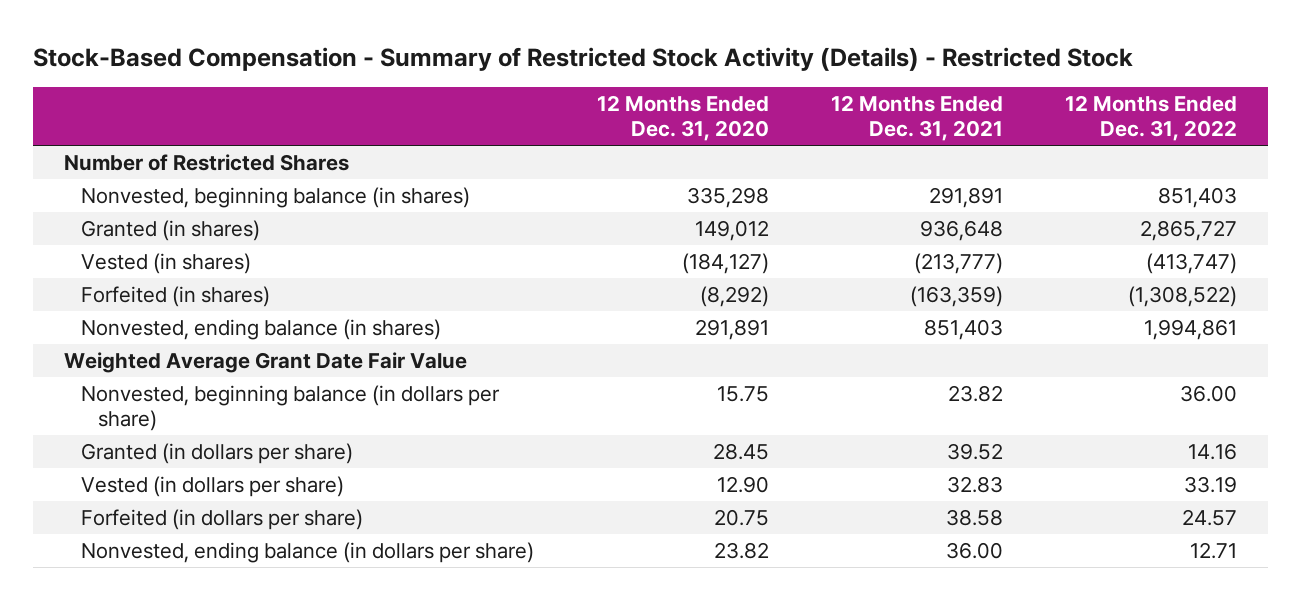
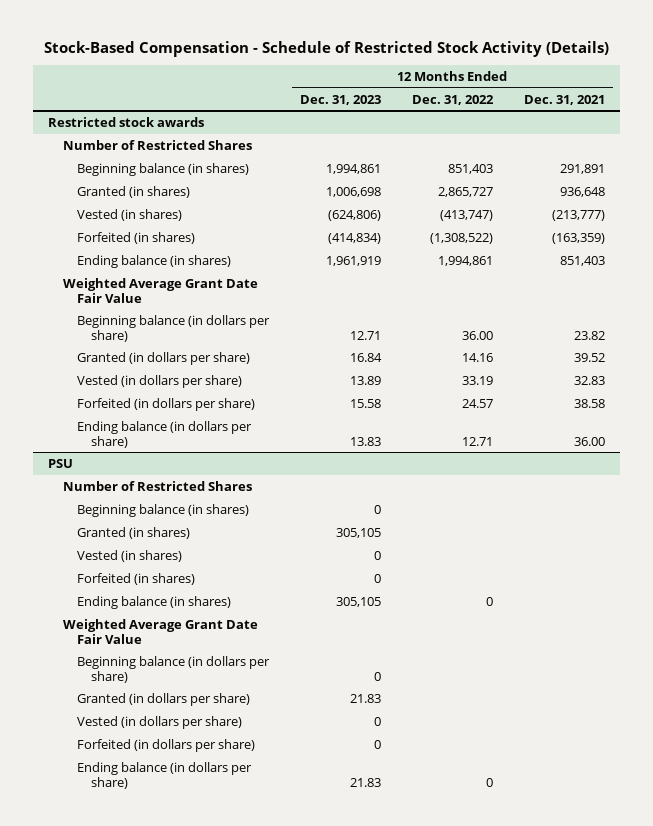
- Stock-Based Compensation - Summary of Restricted Stock Activity (Details) - Restricted Stock
+ Stock-Based Compensation - Schedule of Restricted Stock Activity (Details)
- | 12 Months Ended Dec. 31, 2020 | 12 Months Ended Dec. 31, 2021 | 12 Months Ended Dec. 31, 2022
+ | 12 Months Ended Dec. 31, 2023 | 12 Months Ended Dec. 31, 2022 | 12 Months Ended Dec. 31, 2021
+ Restricted stock awards
- Nonvested, beginning balance (in shares) | 335,298 | 291,891 | 851,403
+ Beginning balance (in shares) | 1,994,861 | 851,403 | 291,891
- Nonvested, ending balance (in shares) | 291,891 | 851,403 | 1,994,861
+ Ending balance (in shares) | 1,961,919 | 1,994,861 | 851,403
- Nonvested, beginning balance (in dollars per share) | 15.75 | 23.82 | 36.00
+ Beginning balance (in dollars per share) | 12.71 | 36.00 | 23.82
- Nonvested, ending balance (in dollars per share) | 23.82 | 36.00 | 12.71
+ Ending balance (in dollars per share) | 13.83 | 12.71 | 36.00
+ PSU
+ Number of Restricted Shares
+ Beginning balance (in shares) | 0 | |
+ Granted (in shares) | 305,105 | |
+ Vested (in shares) | 0 | |
+ Forfeited (in shares) | 0 | |
+ Ending balance (in shares) | 305,105 | 0 |
+ Weighted Average Grant Date Fair Value
+ Beginning balance (in dollars per share) | 0 | |
+ Granted (in dollars per share) | 21.83 | |
+ Vested (in dollars per share) | 0 | |
+ Forfeited (in dollars per share) | 0 | |
+ Ending balance (in dollars per share) | 21.83 | 0 |

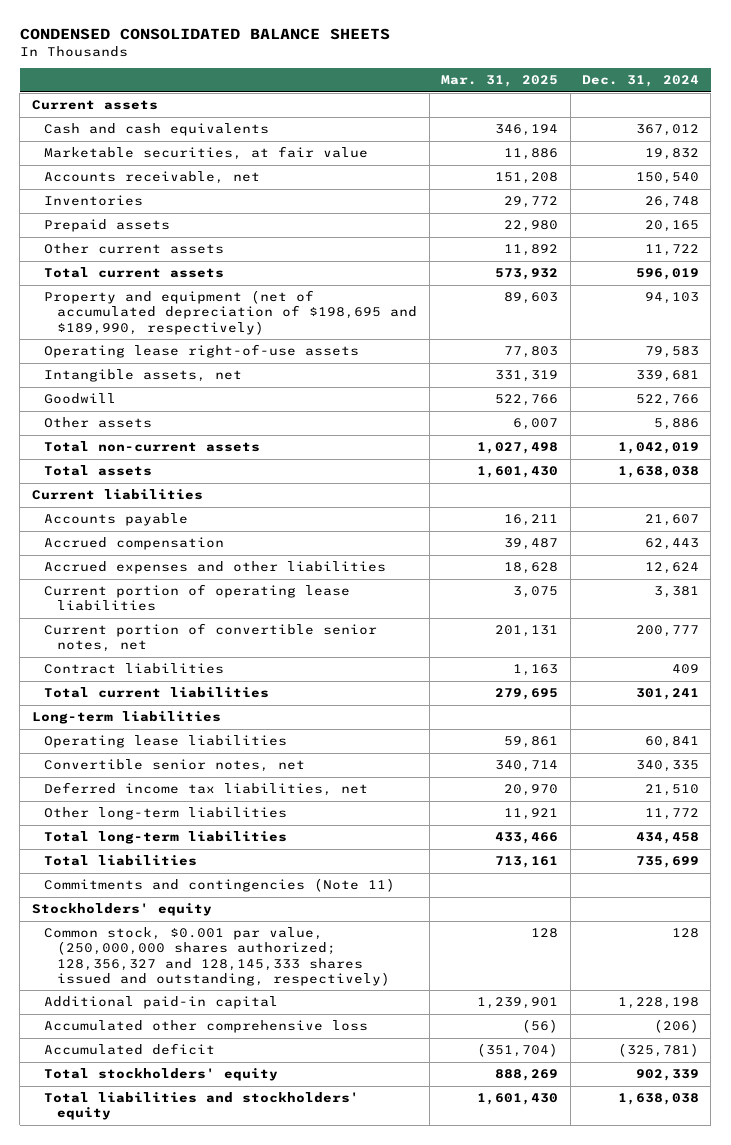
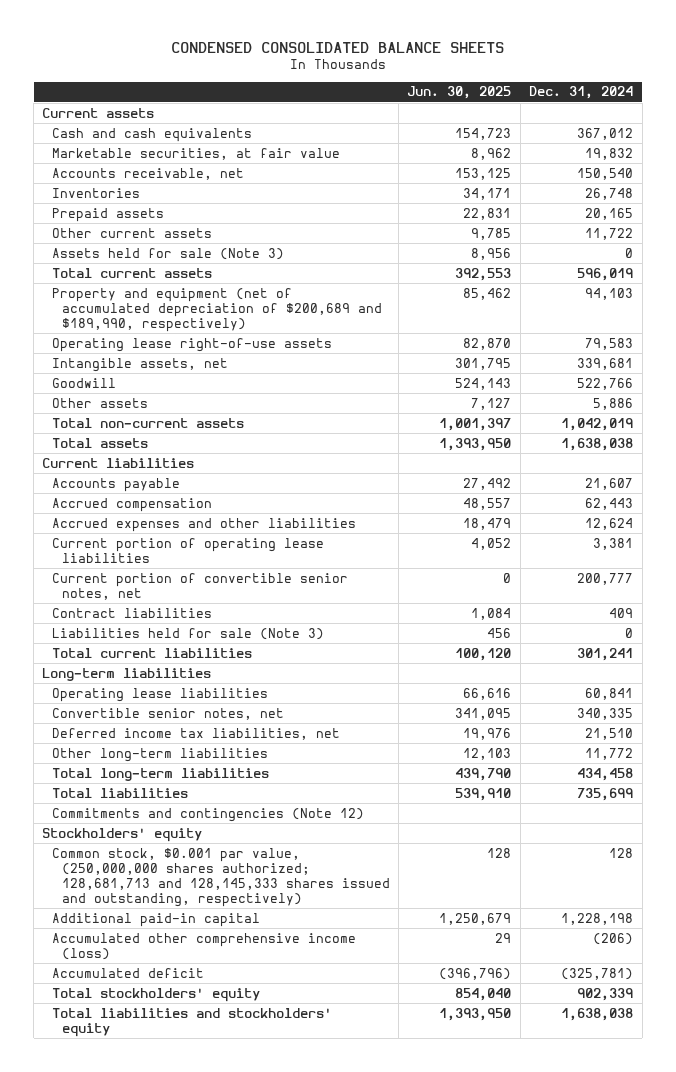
- | Mar. 31, 2025 | Dec. 31, 2024
+ | Jun. 30, 2025 | Dec. 31, 2024
+ Assets held for sale (Note 3) | 8,956 | 0
- Property and equipment (net of accumulated depreciation of $198,695 and $189,990, respectively) | 89,603 | 94,103
+ Property and equipment (net of accumulated depreciation of $200,689 and $189,990, respectively) | 85,462 | 94,103
+ Liabilities held for sale (Note 3) | 456 | 0
- Commitments and contingencies (Note 11)
+ Commitments and contingencies (Note 12)
- Common stock, $0.001 par value, (250,000,000 shares authorized; 128,356,327 and 128,145,333 shares issued and outstanding, respectively) | 128 | 128
+ Common stock, $0.001 par value, (250,000,000 shares authorized; 128,681,713 and 128,145,333 shares issued and outstanding, respectively) | 128 | 128
- Accumulated other comprehensive loss | (56) | (206)
+ Accumulated other comprehensive income (loss) | 29 | (206)

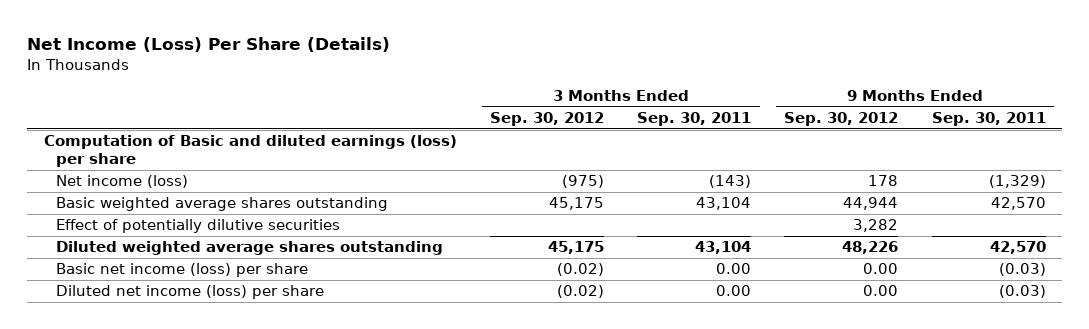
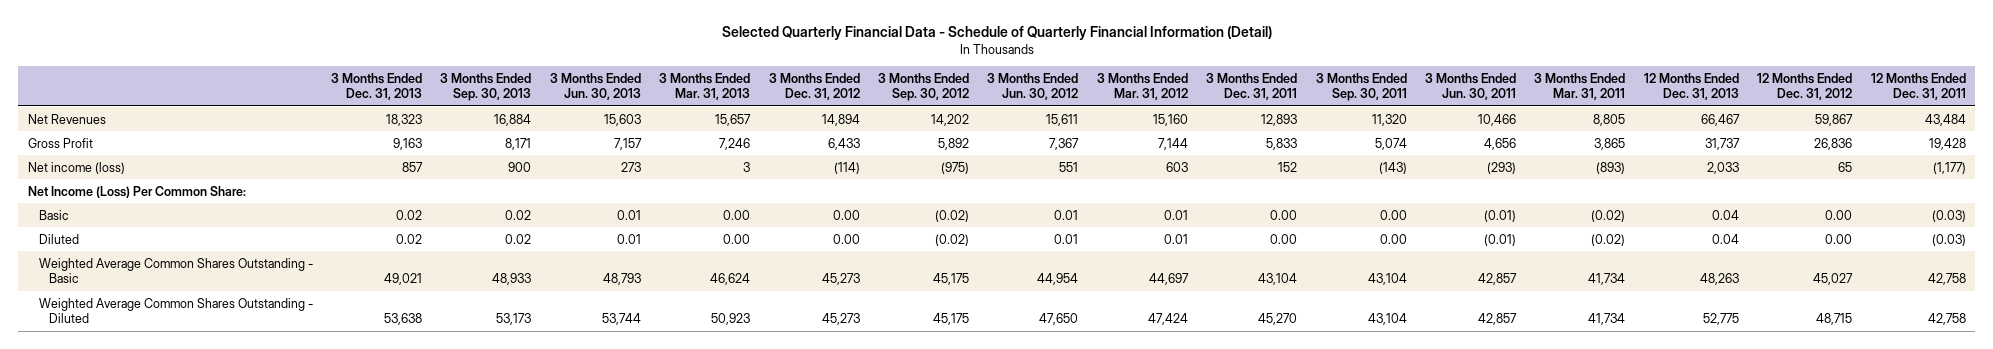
- Net Income (Loss) Per Share (Details)
+ Selected Quarterly Financial Data - Schedule of Quarterly Financial Information (Detail)
- | 3 Months Ended Sep. 30, 2012 | 3 Months Ended Sep. 30, 2011 | 9 Months Ended Sep. 30, 2012 | 9 Months Ended Sep. 30, 2011
+ | 3 Months Ended Dec. 31, 2013 | 3 Months Ended Sep. 30, 2013 | 3 Months Ended Jun. 30, 2013 | 3 Months Ended Mar. 31, 2013 | 3 Months Ended Dec. 31, 2012 | 3 Months Ended Sep. 30, 2012 | 3 Months Ended Jun. 30, 2012 | 3 Months Ended Mar. 31, 2012 | 3 Months Ended Dec. 31, 2011 | 3 Months Ended Sep. 30, 2011 | 3 Months Ended Jun. 30, 2011 | 3 Months Ended Mar. 31, 2011 | 12 Months Ended Dec. 31, 2013 | 12 Months Ended Dec. 31, 2012 | 12 Months Ended Dec. 31, 2011
- Computation of Basic and diluted earnings (loss) per share
+ Net Revenues | 18,323 | 16,884 | 15,603 | 15,657 | 14,894 | 14,202 | 15,611 | 15,160 | 12,893 | 11,320 | 10,466 | 8,805 | 66,467 | 59,867 | 43,484
+ Gross Profit | 9,163 | 8,171 | 7,157 | 7,246 | 6,433 | 5,892 | 7,367 | 7,144 | 5,833 | 5,074 | 4,656 | 3,865 | 31,737 | 26,836 | 19,428
- Basic weighted average shares outstanding | 45,175 | 43,104 | 44,944 | 42,570
- Effect of potentially dilutive securities | | | 3,282 |
- Diluted weighted average shares outstanding | 45,175 | 43,104 | 48,226 | 42,570
- Basic net income (loss) per share | (0.02) | 0.00 | 0.00 | (0.03)
- Diluted net income (loss) per share | (0.02) | 0.00 | 0.00 | (0.03)
+ Net Income (Loss) Per Common Share:
+ Basic | 0.02 | 0.02 | 0.01 | 0.00 | 0.00 | (0.02) | 0.01 | 0.01 | 0.00 | 0.00 | (0.01) | (0.02) | 0.04 | 0.00 | (0.03)
+ Diluted | 0.02 | 0.02 | 0.01 | 0.00 | 0.00 | (0.02) | 0.01 | 0.01 | 0.00 | 0.00 | (0.01) | (0.02) | 0.04 | 0.00 | (0.03)
+ Weighted Average Common Shares Outstanding - Basic | 49,021 | 48,933 | 48,793 | 46,624 | 45,273 | 45,175 | 44,954 | 44,697 | 43,104 | 43,104 | 42,857 | 41,734 | 48,263 | 45,027 | 42,758
+ Weighted Average Common Shares Outstanding - Diluted | 53,638 | 53,173 | 53,744 | 50,923 | 45,273 | 45,175 | 47,650 | 47,424 | 45,270 | 43,104 | 42,857 | 41,734 | 52,775 | 48,715 | 42,758

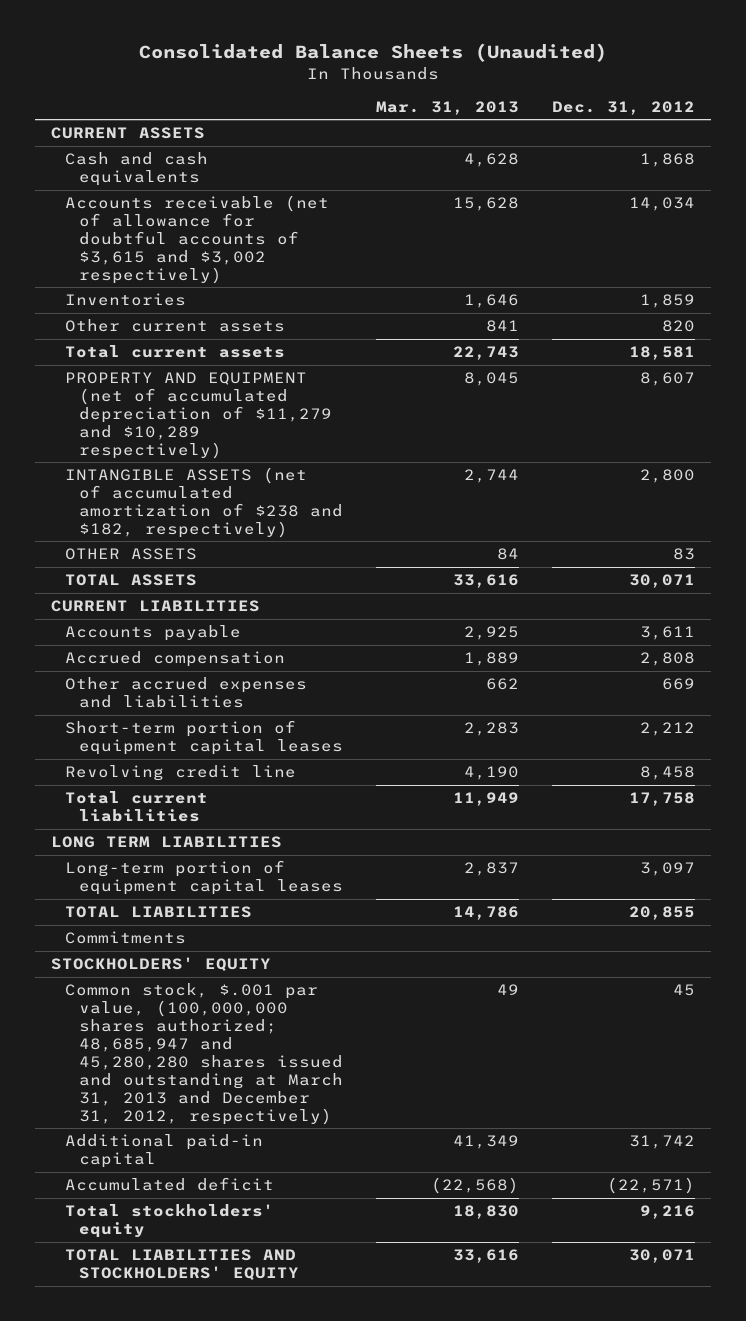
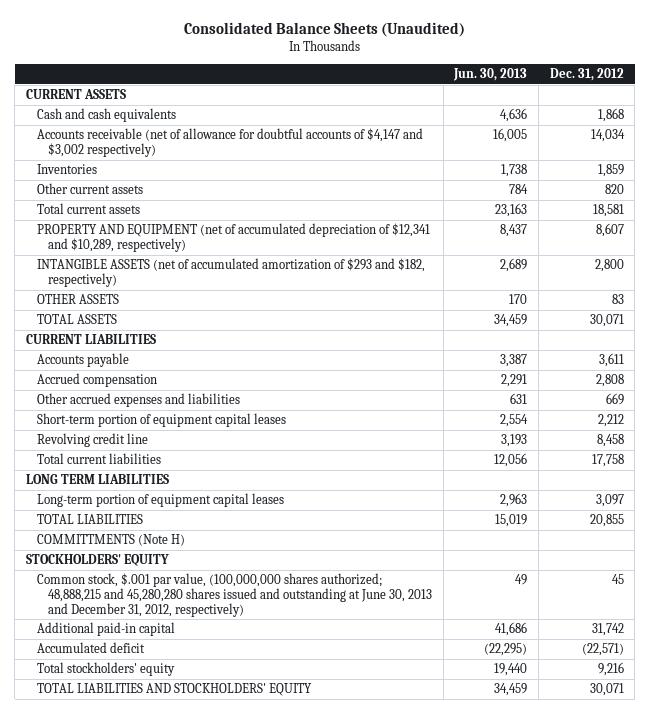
- | Mar. 31, 2013 | Dec. 31, 2012
+ | Jun. 30, 2013 | Dec. 31, 2012
- Accounts receivable (net of allowance for doubtful accounts of $3,615 and $3,002 respectively) | 15,628 | 14,034
+ Accounts receivable (net of allowance for doubtful accounts of $4,147 and $3,002 respectively) | 16,005 | 14,034
- PROPERTY AND EQUIPMENT (net of accumulated depreciation of $11,279 and $10,289 respectively) | 8,045 | 8,607
- INTANGIBLE ASSETS (net of accumulated amortization of $238 and $182, respectively) | 2,744 | 2,800
+ PROPERTY AND EQUIPMENT (net of accumulated depreciation of $12,341 and $10,289, respectively) | 8,437 | 8,607
+ INTANGIBLE ASSETS (net of accumulated amortization of $293 and $182, respectively) | 2,689 | 2,800
- Commitments
+ COMMITTMENTS (Note H)
- Common stock, $.001 par value, (100,000,000 shares authorized; 48,685,947 and 45,280,280 shares issued and outstanding at March 31, 2013 and December 31, 2012, respectively) | 49 | 45
+ Common stock, $.001 par value, (100,000,000 shares authorized; 48,888,215 and 45,280,280 shares issued and outstanding at June 30, 2013 and December 31, 2012, respectively) | 49 | 45

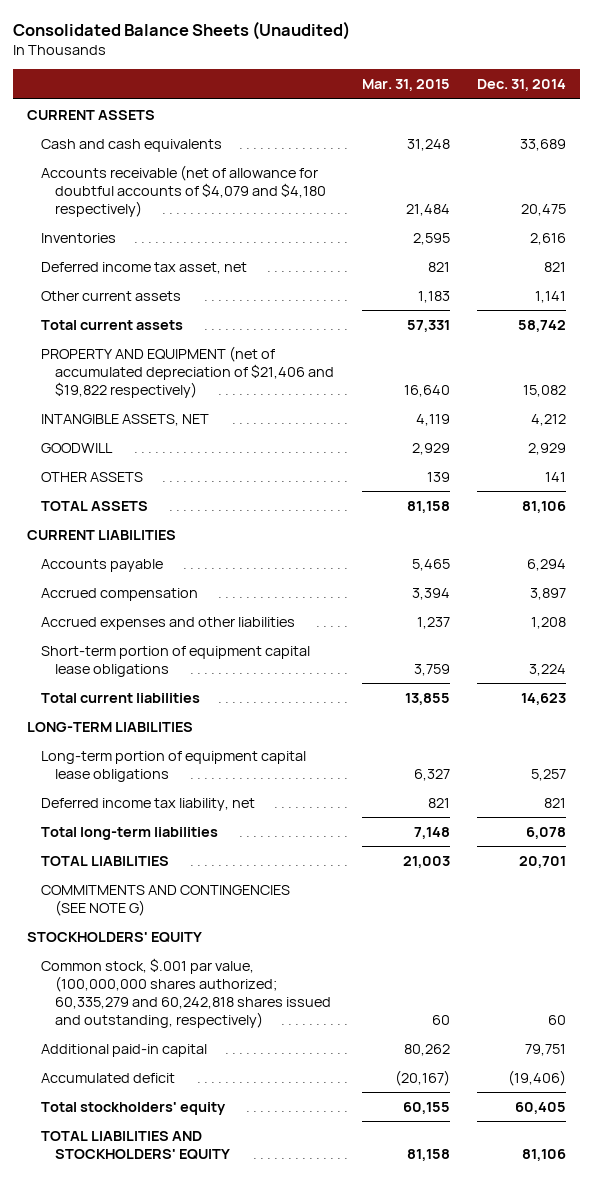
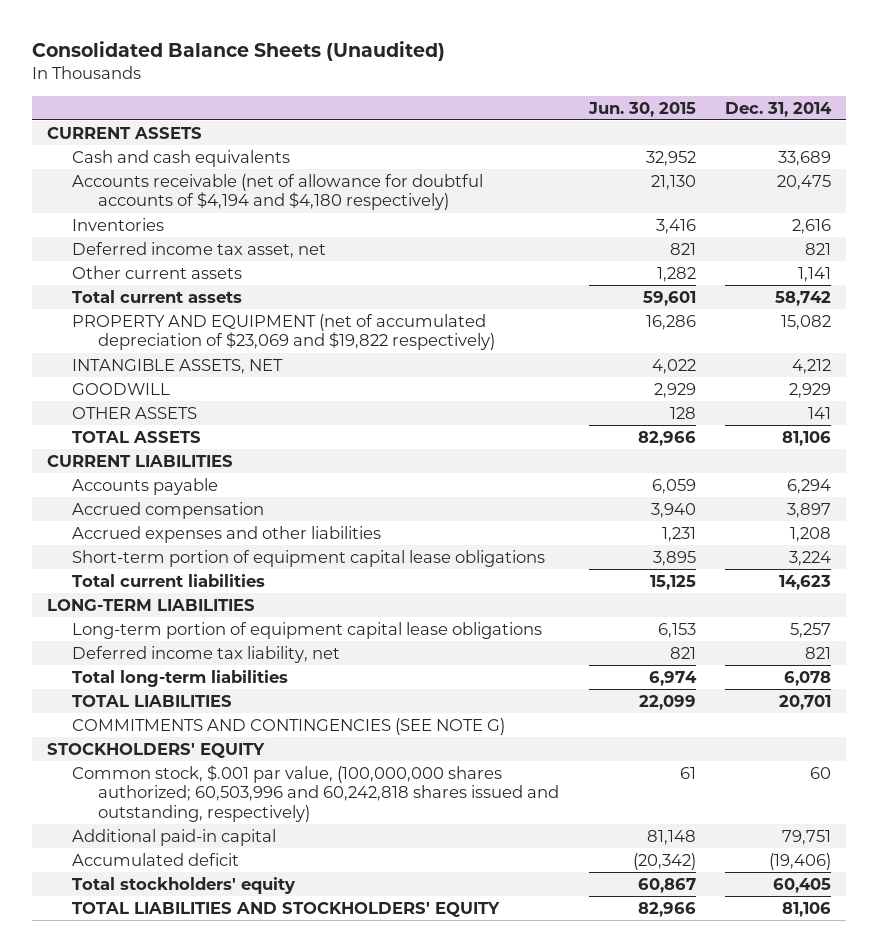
- | Mar. 31, 2015 | Dec. 31, 2014
+ | Jun. 30, 2015 | Dec. 31, 2014
- Accounts receivable (net of allowance for doubtful accounts of $4,079 and $4,180 respectively) | 21,484 | 20,475
+ Accounts receivable (net of allowance for doubtful accounts of $4,194 and $4,180 respectively) | 21,130 | 20,475
- PROPERTY AND EQUIPMENT (net of accumulated depreciation of $21,406 and $19,822 respectively) | 16,640 | 15,082
+ PROPERTY AND EQUIPMENT (net of accumulated depreciation of $23,069 and $19,822 respectively) | 16,286 | 15,082
- Common stock, $.001 par value, (100,000,000 shares authorized; 60,335,279 and 60,242,818 shares issued and outstanding, respectively) | 60 | 60
+ Common stock, $.001 par value, (100,000,000 shares authorized; 60,503,996 and 60,242,818 shares issued and outstanding, respectively) | 61 | 60

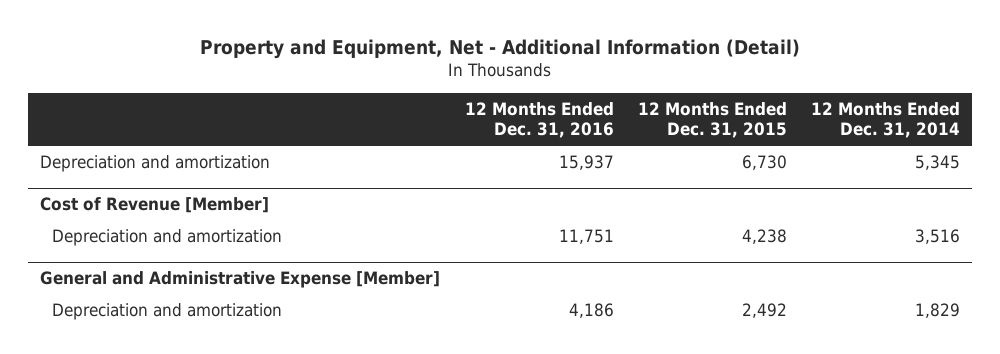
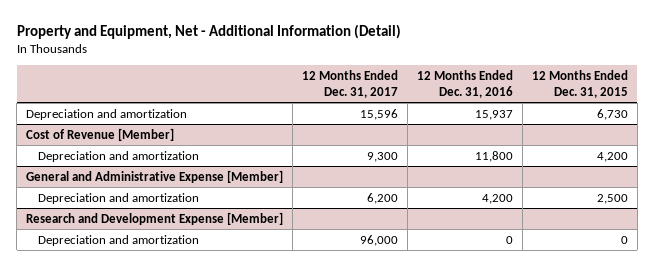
- | 12 Months Ended Dec. 31, 2016 | 12 Months Ended Dec. 31, 2015 | 12 Months Ended Dec. 31, 2014
+ | 12 Months Ended Dec. 31, 2017 | 12 Months Ended Dec. 31, 2016 | 12 Months Ended Dec. 31, 2015
@ Cost of Revenue [Member]
- Depreciation and amortization | 11,751 | 4,238 | 3,516
+ Depreciation and amortization | 9,300 | 11,800 | 4,200
@ General and Administrative Expense [Member]
- Depreciation and amortization | 4,186 | 2,492 | 1,829
+ Depreciation and amortization | 6,200 | 4,200 | 2,500
+ Research and Development Expense [Member]
+ Depreciation and amortization | 96,000 | 0 | 0

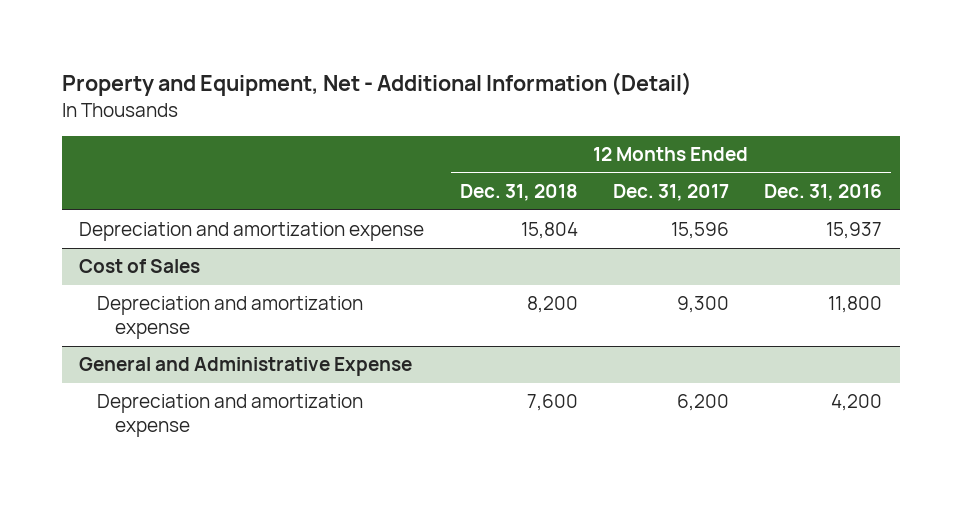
- | 12 Months Ended Dec. 31, 2017 | 12 Months Ended Dec. 31, 2016 | 12 Months Ended Dec. 31, 2015
+ | 12 Months Ended Dec. 31, 2018 | 12 Months Ended Dec. 31, 2017 | 12 Months Ended Dec. 31, 2016
- Depreciation and amortization | 15,596 | 15,937 | 6,730
- Cost of Revenue [Member]
- Depreciation and amortization | 9,300 | 11,800 | 4,200
- General and Administrative Expense [Member]
- Depreciation and amortization | 6,200 | 4,200 | 2,500
- Research and Development Expense [Member]
- Depreciation and amortization | 96,000 | 0 | 0
+ Depreciation and amortization expense | 15,804 | 15,596 | 15,937
+ Cost of Sales
+ Depreciation and amortization expense | 8,200 | 9,300 | 11,800
+ General and Administrative Expense
+ Depreciation and amortization expense | 7,600 | 6,200 | 4,200

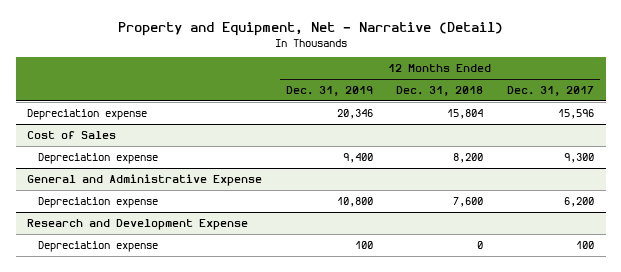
- Property and Equipment, Net - Additional Information (Detail)
+ Property and Equipment, Net - Narrative (Detail)
- | 12 Months Ended Dec. 31, 2018 | 12 Months Ended Dec. 31, 2017 | 12 Months Ended Dec. 31, 2016
+ | 12 Months Ended Dec. 31, 2019 | 12 Months Ended Dec. 31, 2018 | 12 Months Ended Dec. 31, 2017
- Depreciation and amortization expense | 15,804 | 15,596 | 15,937
+ Depreciation expense | 20,346 | 15,804 | 15,596
@ Cost of Sales
- Depreciation and amortization expense | 8,200 | 9,300 | 11,800
+ Depreciation expense | 9,400 | 8,200 | 9,300
@ General and Administrative Expense
- Depreciation and amortization expense | 7,600 | 6,200 | 4,200
+ Depreciation expense | 10,800 | 7,600 | 6,200
+ Research and Development Expense
+ Depreciation expense | 100 | 0 | 100

